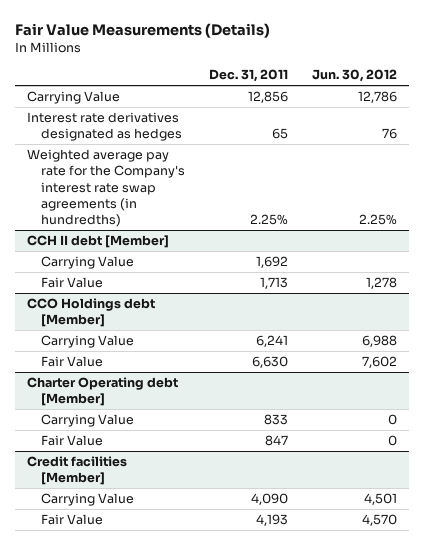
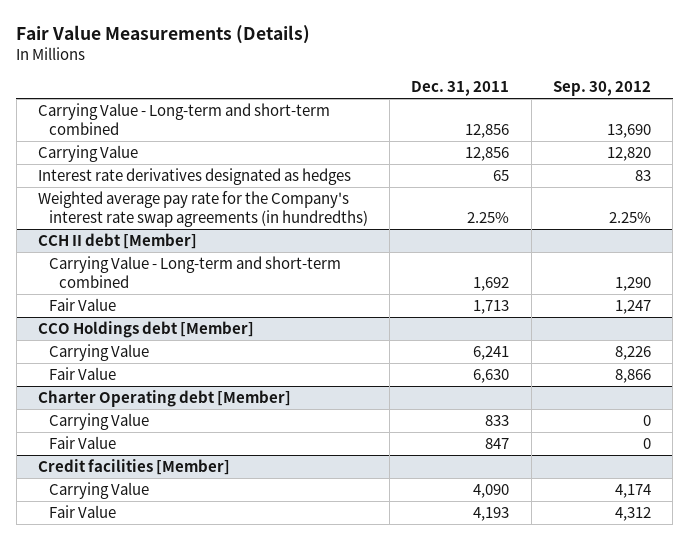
- | Dec. 31, 2011 | Jun. 30, 2012
+ | Dec. 31, 2011 | Sep. 30, 2012
+ Carrying Value - Long-term and short-term combined | 12,856 | 13,690
@ CCH II debt [Member]
- Carrying Value | 1,692 |
+ Carrying Value - Long-term and short-term combined | 1,692 | 1,290

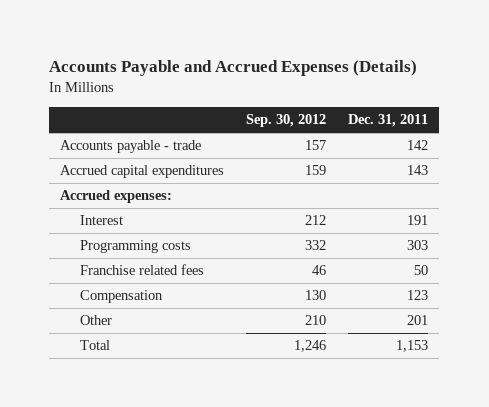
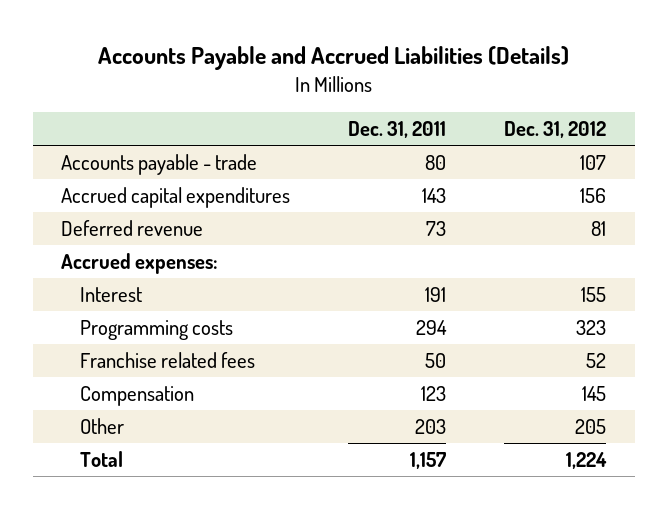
- Accounts Payable and Accrued Expenses (Details)
+ Accounts Payable and Accrued Liabilities (Details)
- | Sep. 30, 2012 | Dec. 31, 2011
+ | Dec. 31, 2011 | Dec. 31, 2012
- Accounts payable - trade | 157 | 142
+ Accounts payable - trade | 80 | 107
+ Deferred revenue | 73 | 81
- Programming costs | 332 | 303
+ Programming costs | 294 | 323
- Other | 210 | 201
- Total | 1,246 | 1,153
+ Other | 203 | 205
+ Total | 1,157 | 1,224

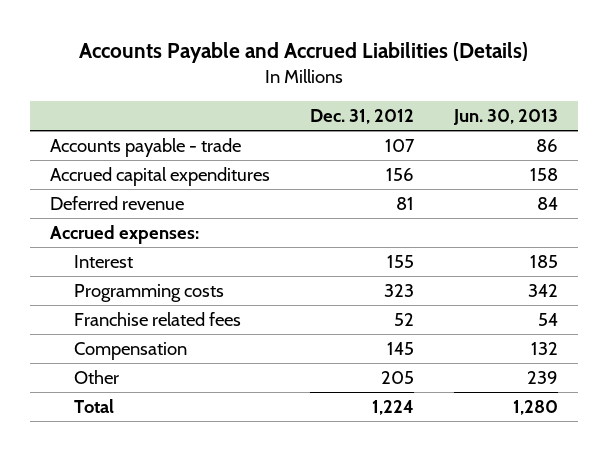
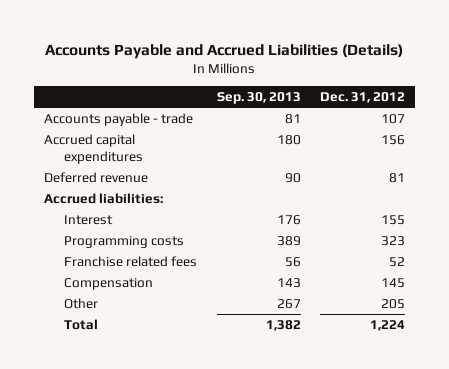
- | Dec. 31, 2012 | Jun. 30, 2013
+ | Sep. 30, 2013 | Dec. 31, 2012
- Accrued expenses:
+ Accrued liabilities:

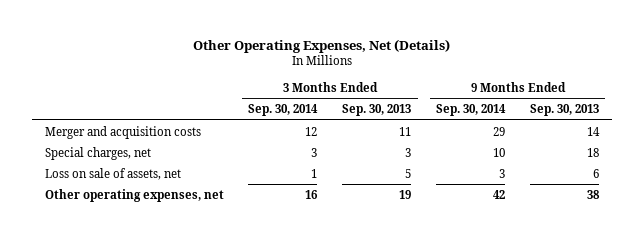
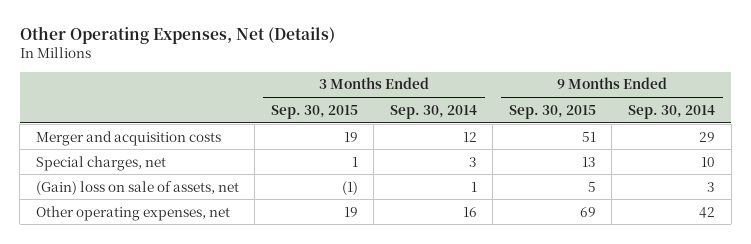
- | 3 Months Ended Sep. 30, 2014 | 3 Months Ended Sep. 30, 2013 | 9 Months Ended Sep. 30, 2014 | 9 Months Ended Sep. 30, 2013
+ | 3 Months Ended Sep. 30, 2015 | 3 Months Ended Sep. 30, 2014 | 9 Months Ended Sep. 30, 2015 | 9 Months Ended Sep. 30, 2014
- Loss on sale of assets, net | 1 | 5 | 3 | 6
+ (Gain) loss on sale of assets, net | (1) | 1 | 5 | 3

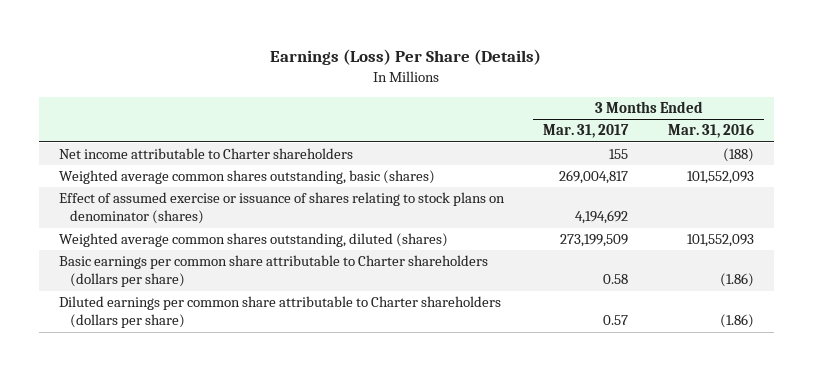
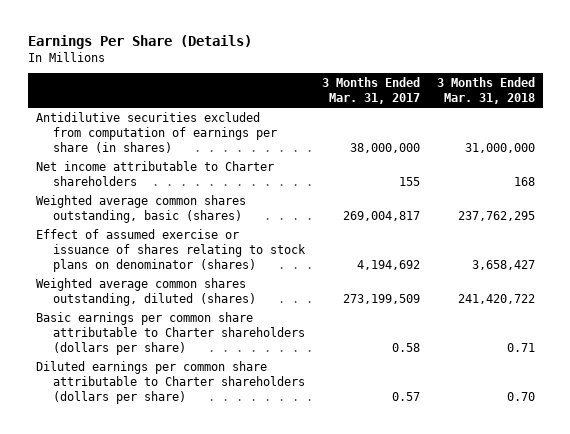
- Earnings (Loss) Per Share (Details)
+ Earnings Per Share (Details)
- | 3 Months Ended Mar. 31, 2017 | 3 Months Ended Mar. 31, 2016
+ | 3 Months Ended Mar. 31, 2017 | 3 Months Ended Mar. 31, 2018
+ Antidilutive securities excluded from computation of earnings per share (in shares) | 38,000,000 | 31,000,000

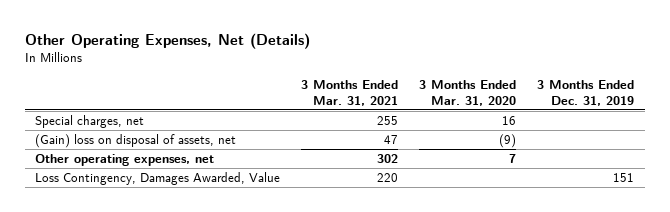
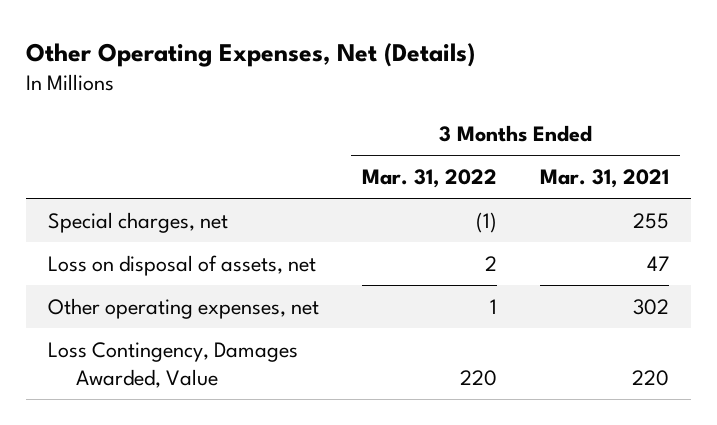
- | 3 Months Ended Mar. 31, 2021 | 3 Months Ended Mar. 31, 2020 | 3 Months Ended Dec. 31, 2019
+ | 3 Months Ended Mar. 31, 2022 | 3 Months Ended Mar. 31, 2021
- (Gain) loss on disposal of assets, net | 47 | (9) |
+ Loss on disposal of assets, net | 2 | 47

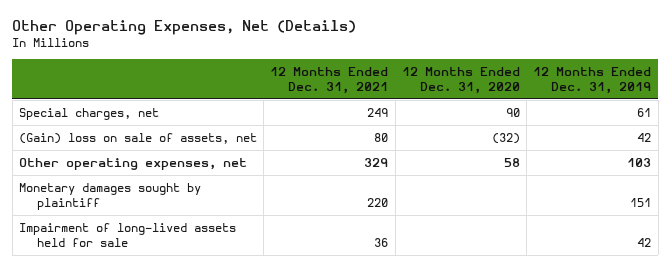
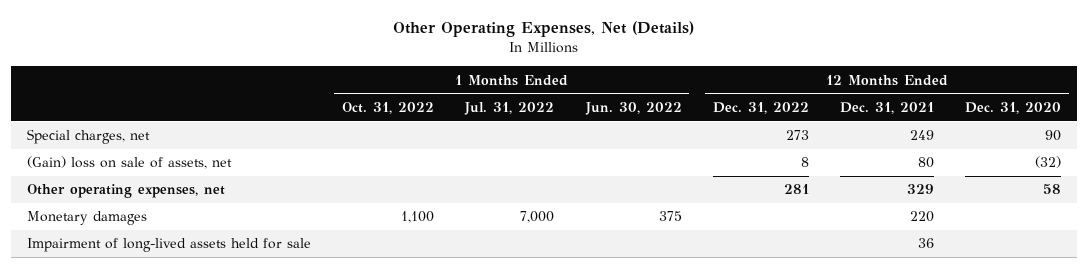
- | 12 Months Ended Dec. 31, 2021 | 12 Months Ended Dec. 31, 2020 | 12 Months Ended Dec. 31, 2019
+ | 1 Months Ended Oct. 31, 2022 | 1 Months Ended Jul. 31, 2022 | 1 Months Ended Jun. 30, 2022 | 12 Months Ended Dec. 31, 2022 | 12 Months Ended Dec. 31, 2021 | 12 Months Ended Dec. 31, 2020
- Monetary damages sought by plaintiff | 220 | | 151
+ Monetary damages | 1,100 | 7,000 | 375 | | 220 |

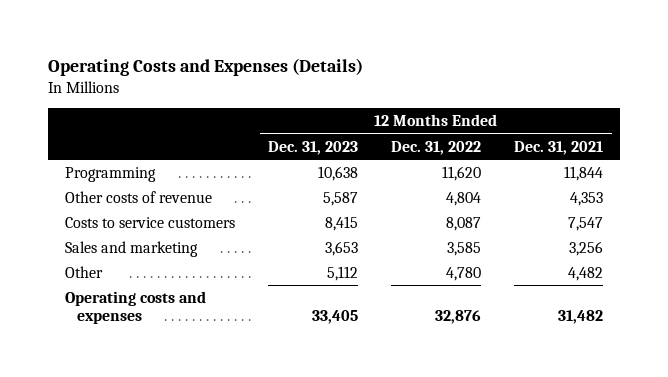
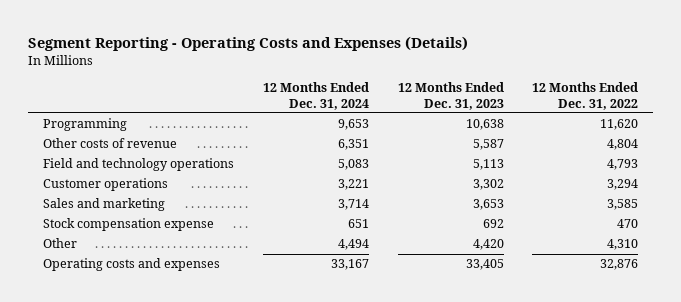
- Operating Costs and Expenses (Details)
+ Segment Reporting - Operating Costs and Expenses (Details)
- | 12 Months Ended Dec. 31, 2023 | 12 Months Ended Dec. 31, 2022 | 12 Months Ended Dec. 31, 2021
+ | 12 Months Ended Dec. 31, 2024 | 12 Months Ended Dec. 31, 2023 | 12 Months Ended Dec. 31, 2022
- Costs to service customers | 8,415 | 8,087 | 7,547
+ Field and technology operations | 5,083 | 5,113 | 4,793
+ Customer operations | 3,221 | 3,302 | 3,294
- Other | 5,112 | 4,780 | 4,482
+ Stock compensation expense | 651 | 692 | 470
+ Other | 4,494 | 4,420 | 4,310

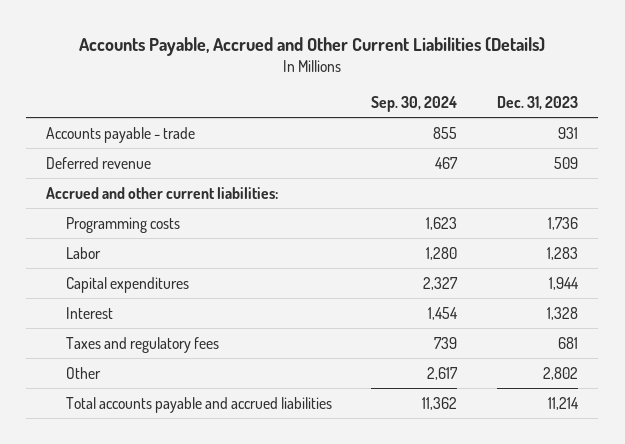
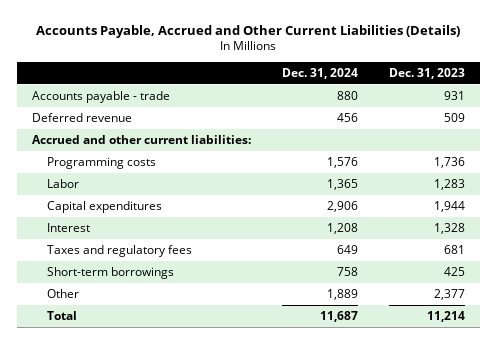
- | Sep. 30, 2024 | Dec. 31, 2023
+ | Dec. 31, 2024 | Dec. 31, 2023
- Other | 2,617 | 2,802
- Total accounts payable and accrued liabilities | 11,362 | 11,214
+ Short-term borrowings | 758 | 425
+ Other | 1,889 | 2,377
+ Total | 11,687 | 11,214

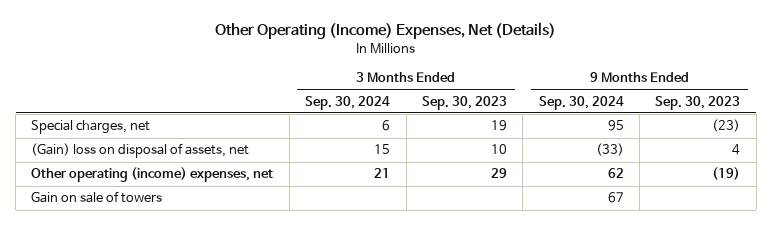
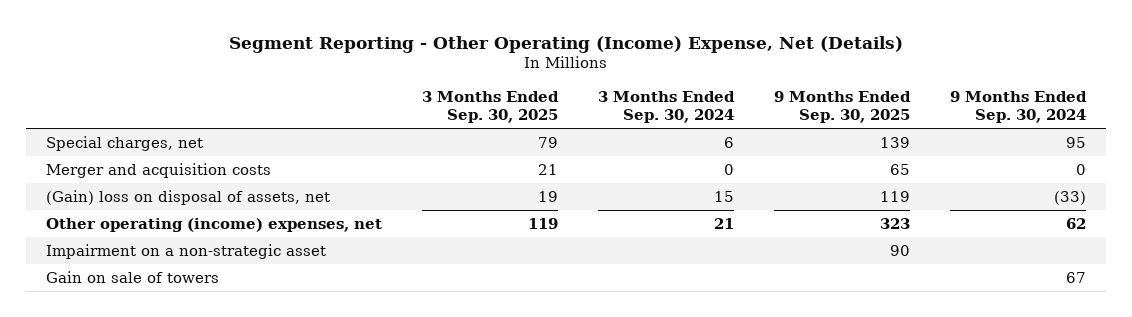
- Other Operating (Income) Expenses, Net (Details)
+ Segment Reporting - Other Operating (Income) Expense, Net (Details)
- | 3 Months Ended Sep. 30, 2024 | 3 Months Ended Sep. 30, 2023 | 9 Months Ended Sep. 30, 2024 | 9 Months Ended Sep. 30, 2023
+ | 3 Months Ended Sep. 30, 2025 | 3 Months Ended Sep. 30, 2024 | 9 Months Ended Sep. 30, 2025 | 9 Months Ended Sep. 30, 2024
+ Merger and acquisition costs | 21 | 0 | 65 | 0
+ Impairment on a non-strategic asset | | | 90 |

